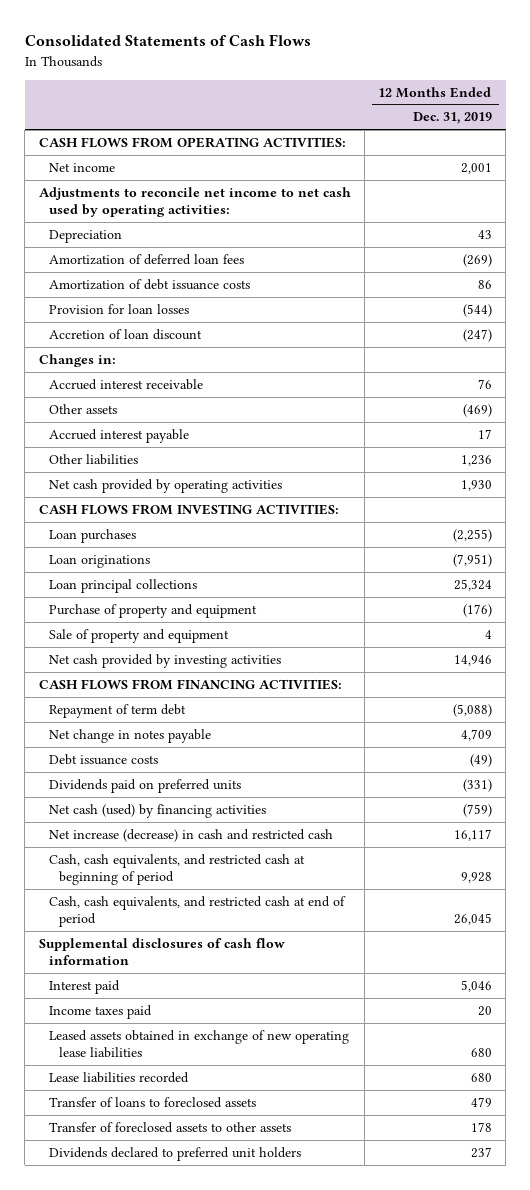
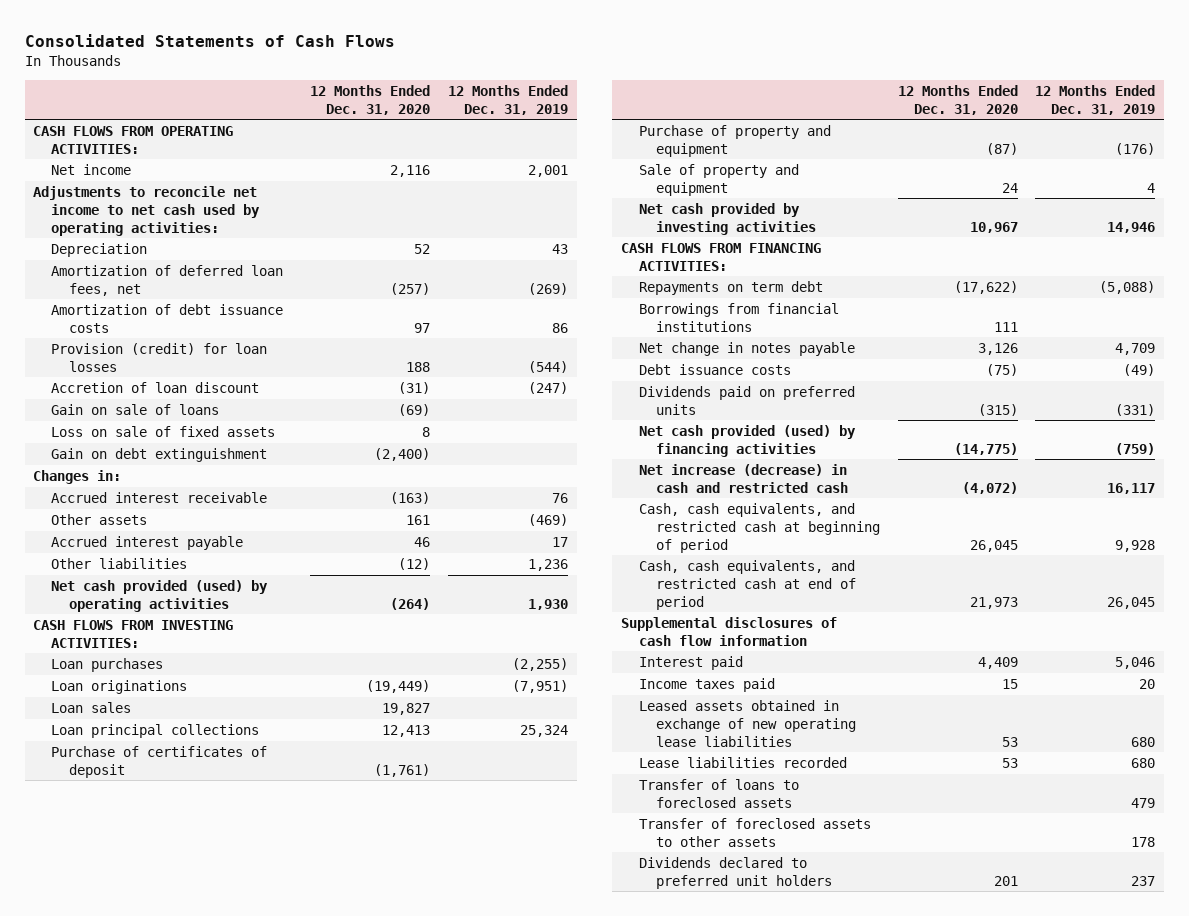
- | 12 Months Ended Dec. 31, 2019
+ | 12 Months Ended Dec. 31, 2020 | 12 Months Ended Dec. 31, 2019
- Amortization of deferred loan fees | (269)
+ Amortization of deferred loan fees, net | (257) | (269)
- Provision for loan losses | (544)
+ Provision (credit) for loan losses | 188 | (544)
+ Gain on sale of loans | (69) |
+ Loss on sale of fixed assets | 8 |
+ Gain on debt extinguishment | (2,400) |
- Net cash provided by operating activities | 1,930
+ Net cash provided (used) by operating activities | (264) | 1,930
+ Loan sales | 19,827 |
+ Purchase of certificates of deposit | (1,761) |
- Repayment of term debt | (5,088)
+ Repayments on term debt | (17,622) | (5,088)
+ Borrowings from financial institutions | 111 |
- Net cash (used) by financing activities | (759)
+ Net cash provided (used) by financing activities | (14,775) | (759)

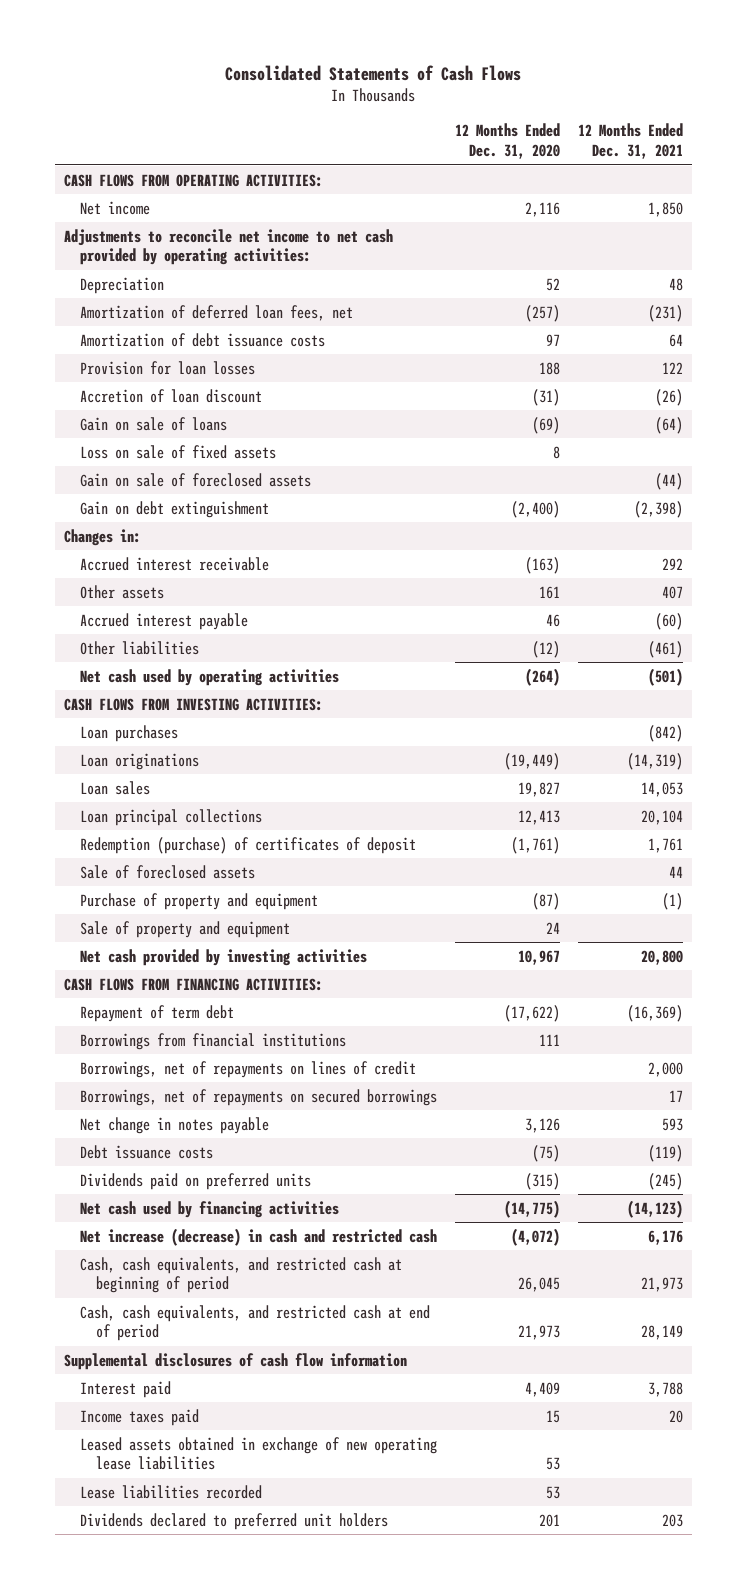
- | 12 Months Ended Dec. 31, 2020 | 12 Months Ended Dec. 31, 2019
+ | 12 Months Ended Dec. 31, 2020 | 12 Months Ended Dec. 31, 2021
- Adjustments to reconcile net income to net cash used by operating activities:
+ Adjustments to reconcile net income to net cash provided by operating activities:
- Provision (credit) for loan losses | 188 | (544)
+ Provision for loan losses | 188 | 122
+ Gain on sale of foreclosed assets | | (44)
- Net cash provided (used) by operating activities | (264) | 1,930
+ Net cash used by operating activities | (264) | (501)
- Purchase of certificates of deposit | (1,761) |
+ Redemption (purchase) of certificates of deposit | (1,761) | 1,761
+ Sale of foreclosed assets | | 44
- Repayments on term debt | (17,622) | (5,088)
+ Repayment of term debt | (17,622) | (16,369)
+ Borrowings, net of repayments on lines of credit | | 2,000
+ Borrowings, net of repayments on secured borrowings | | 17
- Net cash provided (used) by financing activities | (14,775) | (759)
+ Net cash used by financing activities | (14,775) | (14,123)
- Transfer of loans to foreclosed assets | | 479
- Transfer of foreclosed assets to other assets | | 178

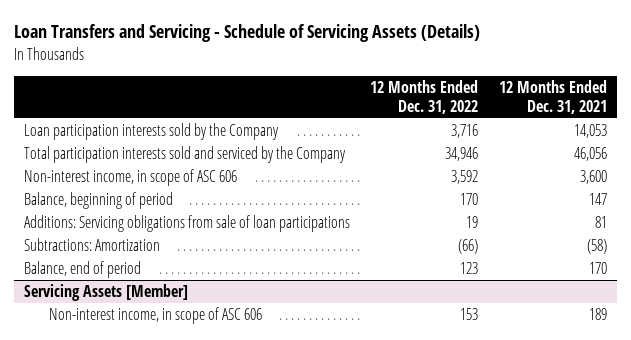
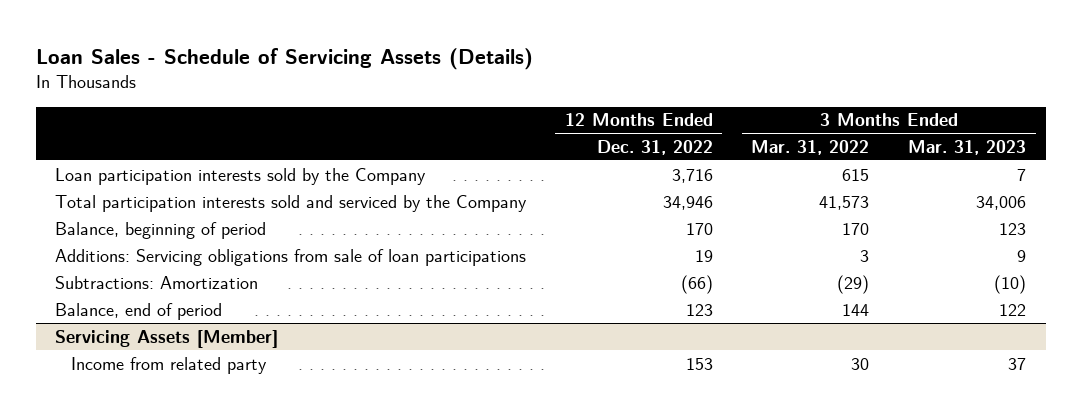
- Loan Transfers and Servicing - Schedule of Servicing Assets (Details)
+ Loan Sales - Schedule of Servicing Assets (Details)
- | 12 Months Ended Dec. 31, 2022 | 12 Months Ended Dec. 31, 2021
+ | 12 Months Ended Dec. 31, 2022 | 3 Months Ended Mar. 31, 2022 | 3 Months Ended Mar. 31, 2023
- Non-interest income, in scope of ASC 606 | 3,592 | 3,600
@ Servicing Assets [Member]
- Non-interest income, in scope of ASC 606 | 153 | 189
+ Income from related party | 153 | 30 | 37

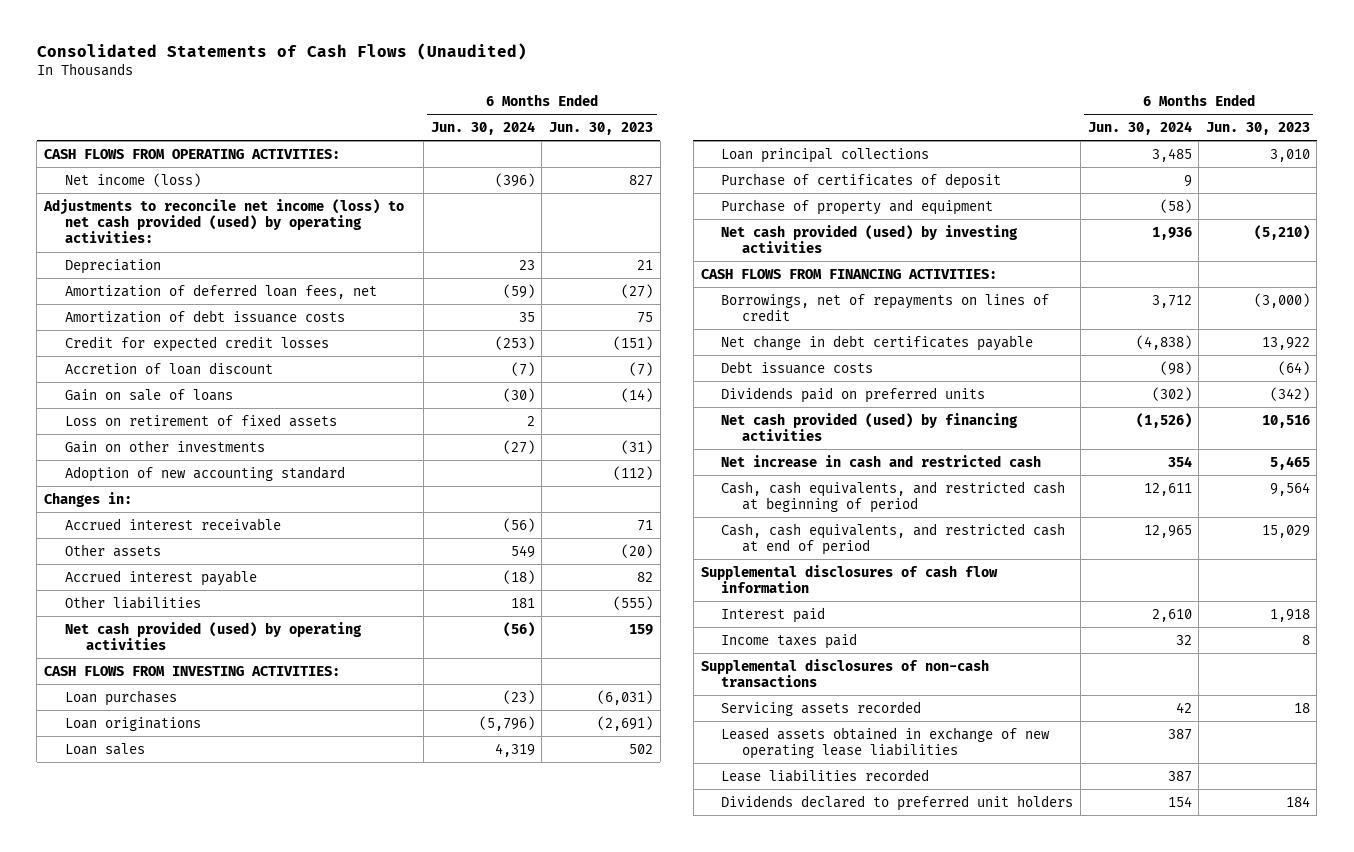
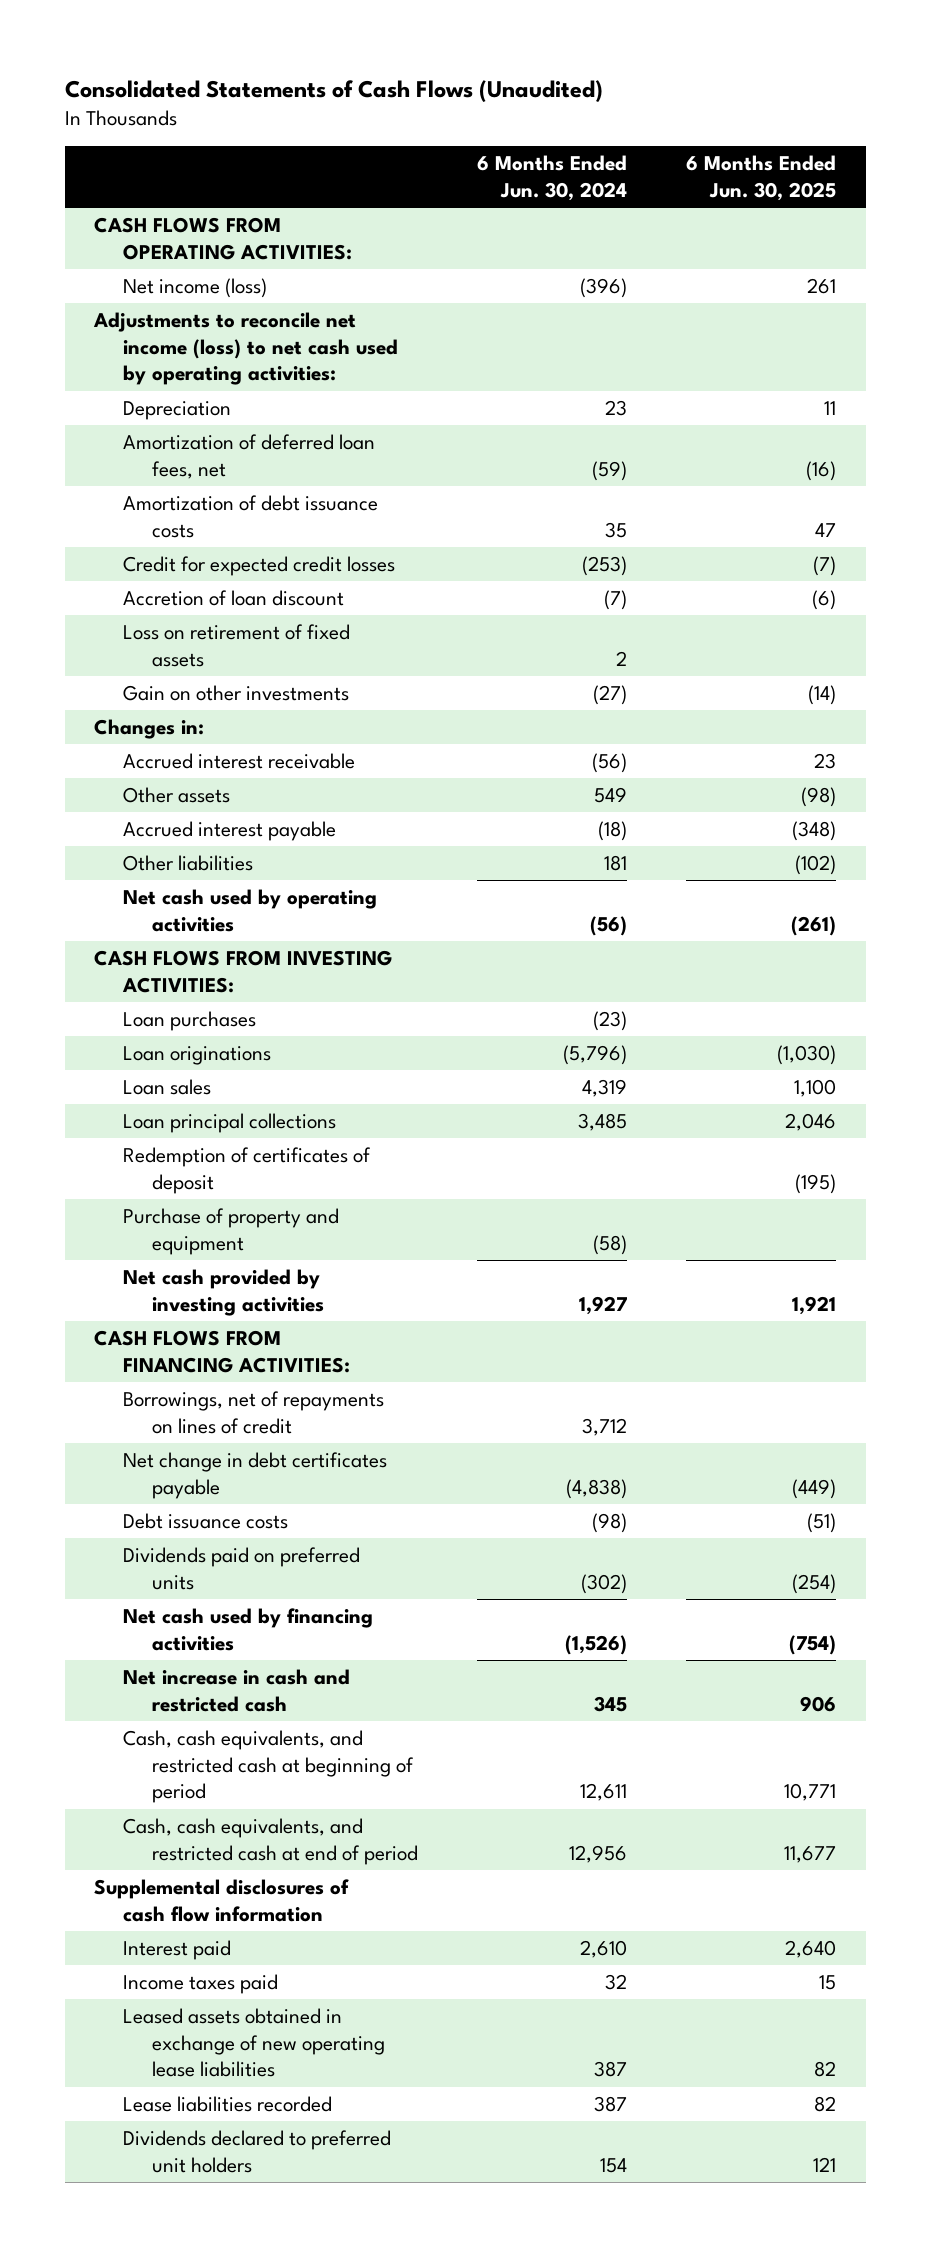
- | 6 Months Ended Jun. 30, 2024 | 6 Months Ended Jun. 30, 2023
+ | 6 Months Ended Jun. 30, 2024 | 6 Months Ended Jun. 30, 2025
- Adjustments to reconcile net income (loss) to net cash provided (used) by operating activities:
+ Adjustments to reconcile net income (loss) to net cash used by operating activities:
- Gain on sale of loans | (30) | (14)
- Adoption of new accounting standard | | (112)
- Net cash provided (used) by operating activities | (56) | 159
+ Net cash used by operating activities | (56) | (261)
- Purchase of certificates of deposit | 9 |
+ Redemption of certificates of deposit | | (195)
- Net cash provided (used) by investing activities | 1,936 | (5,210)
+ Net cash provided by investing activities | 1,927 | 1,921
- Net cash provided (used) by financing activities | (1,526) | 10,516
- Net increase in cash and restricted cash | 354 | 5,465
+ Net cash used by financing activities | (1,526) | (754)
+ Net increase in cash and restricted cash | 345 | 906
- Cash, cash equivalents, and restricted cash at end of period | 12,965 | 15,029
+ Cash, cash equivalents, and restricted cash at end of period | 12,956 | 11,677
- Supplemental disclosures of non-cash transactions
- Servicing assets recorded | 42 | 18

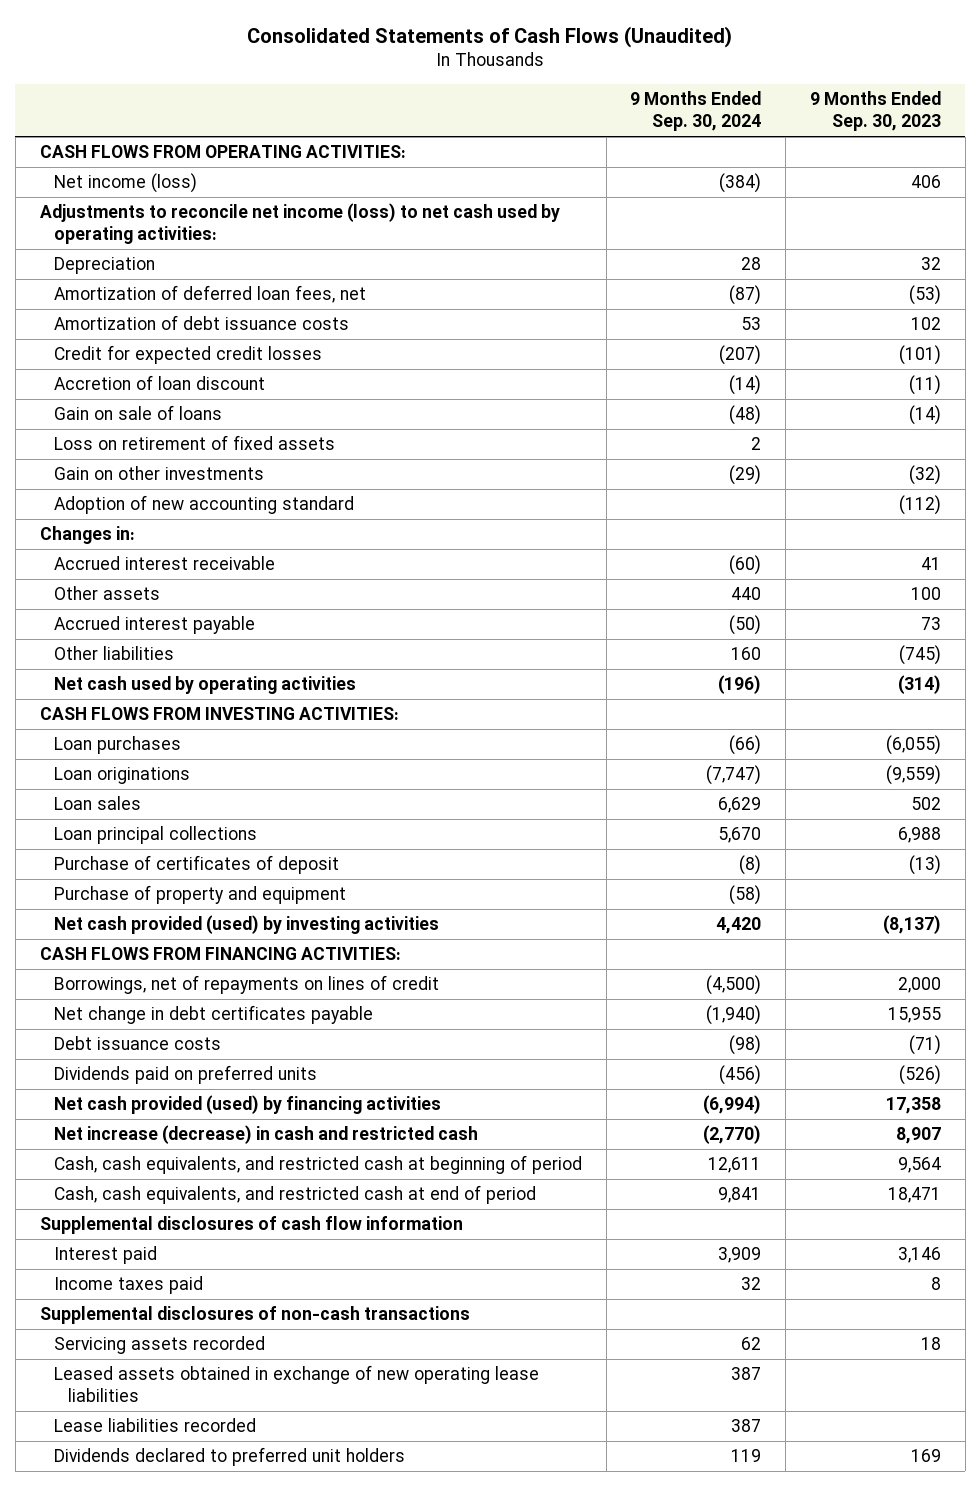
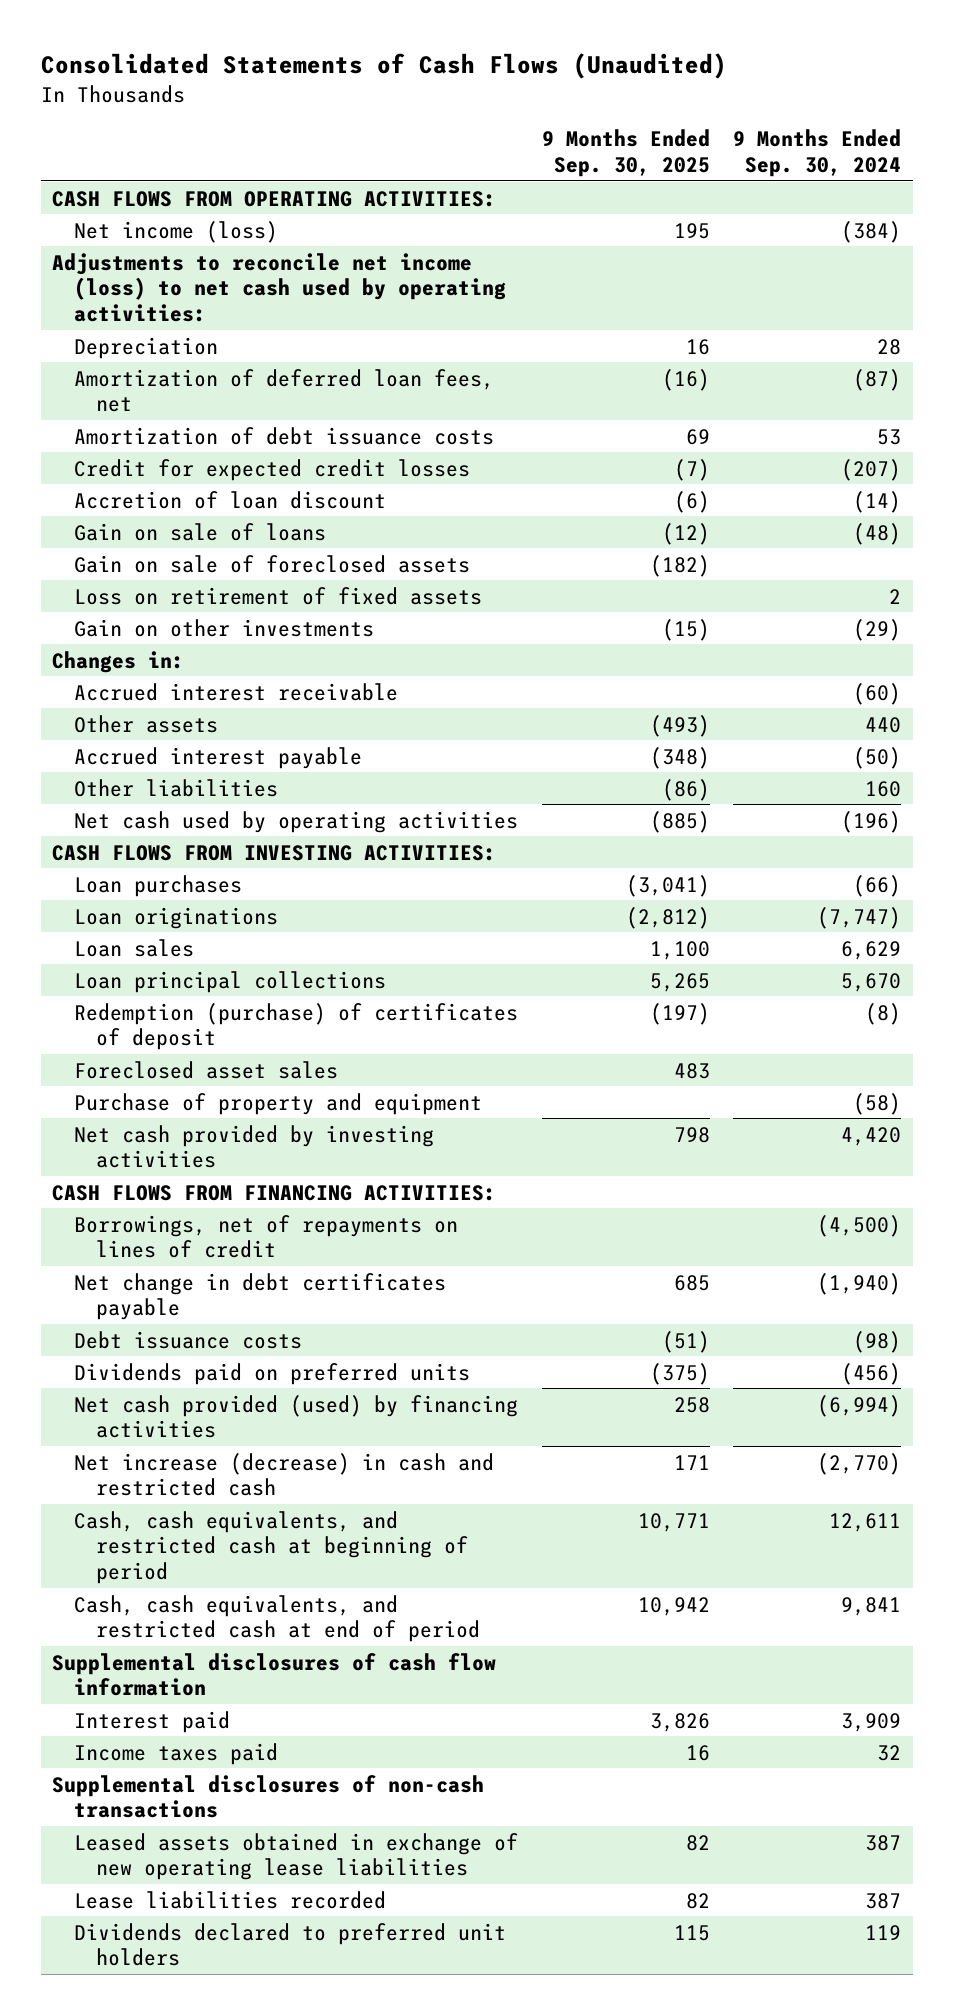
- | 9 Months Ended Sep. 30, 2024 | 9 Months Ended Sep. 30, 2023
+ | 9 Months Ended Sep. 30, 2025 | 9 Months Ended Sep. 30, 2024
+ Gain on sale of foreclosed assets | (182) |
- Adoption of new accounting standard | | (112)
- Purchase of certificates of deposit | (8) | (13)
+ Redemption (purchase) of certificates of deposit | (197) | (8)
+ Foreclosed asset sales | 483 |
- Net cash provided (used) by investing activities | 4,420 | (8,137)
+ Net cash provided by investing activities | 798 | 4,420
- Servicing assets recorded | 62 | 18

